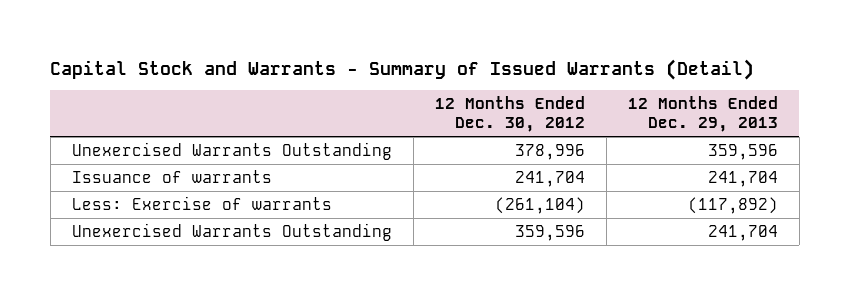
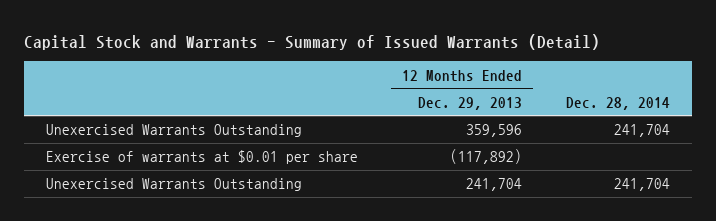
- | 12 Months Ended Dec. 30, 2012 | 12 Months Ended Dec. 29, 2013
+ | 12 Months Ended Dec. 29, 2013 | Dec. 28, 2014
- Issuance of warrants | 241,704 | 241,704
- Less: Exercise of warrants | (261,104) | (117,892)
+ Exercise of warrants at $0.01 per share | (117,892) |

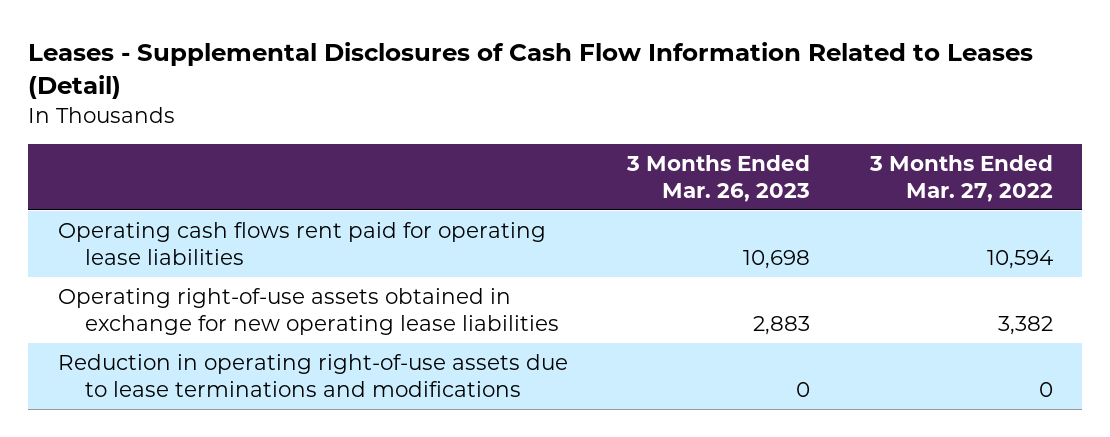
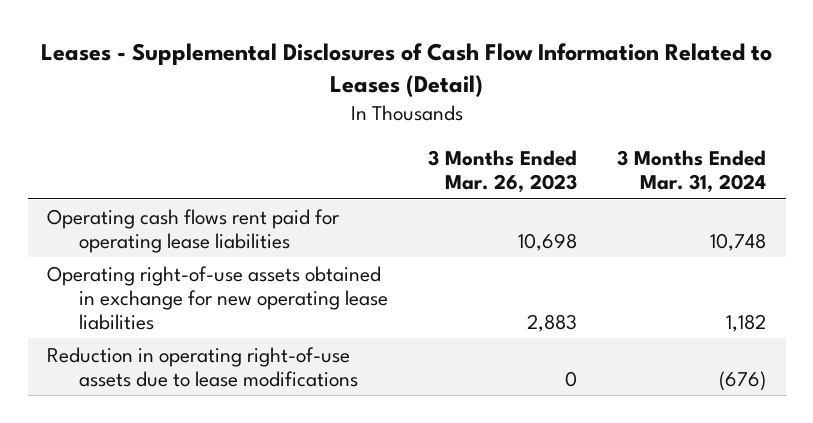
- | 3 Months Ended Mar. 26, 2023 | 3 Months Ended Mar. 27, 2022
+ | 3 Months Ended Mar. 26, 2023 | 3 Months Ended Mar. 31, 2024
- Reduction in operating right-of-use assets due to lease terminations and modifications | 0 | 0
+ Reduction in operating right-of-use assets due to lease modifications | 0 | (676)

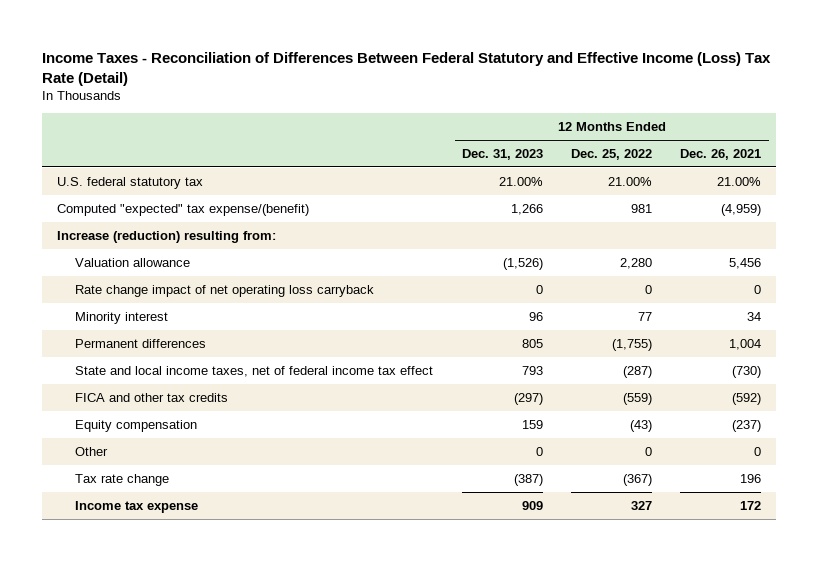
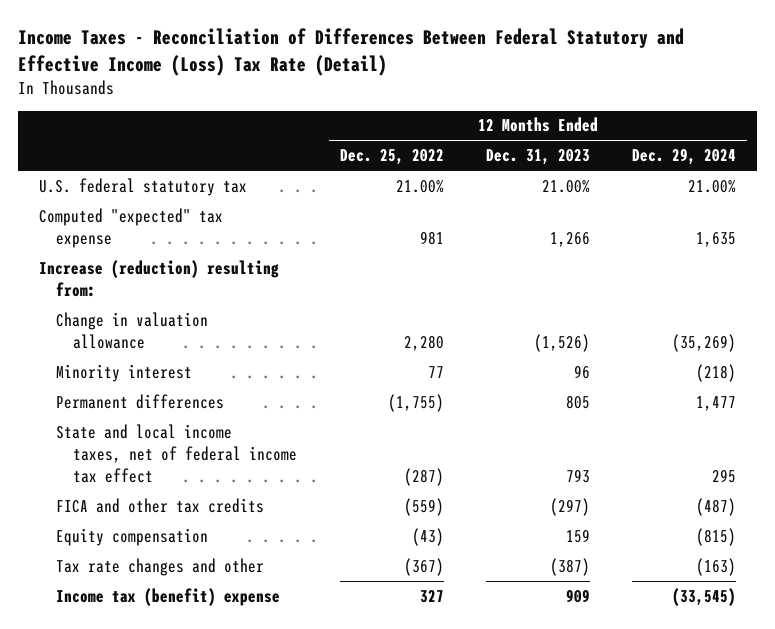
- | 12 Months Ended Dec. 31, 2023 | 12 Months Ended Dec. 25, 2022 | 12 Months Ended Dec. 26, 2021
+ | 12 Months Ended Dec. 25, 2022 | 12 Months Ended Dec. 31, 2023 | 12 Months Ended Dec. 29, 2024
- Computed "expected" tax expense/(benefit) | 1,266 | 981 | (4,959)
+ Computed "expected" tax expense | 981 | 1,266 | 1,635
- Valuation allowance | (1,526) | 2,280 | 5,456
- Rate change impact of net operating loss carryback | 0 | 0 | 0
+ Change in valuation allowance | 2,280 | (1,526) | (35,269)
- Other | 0 | 0 | 0
- Tax rate change | (387) | (367) | 196
- Income tax expense | 909 | 327 | 172
+ Tax rate changes and other | (367) | (387) | (163)
+ Income tax (benefit) expense | 327 | 909 | (33,545)

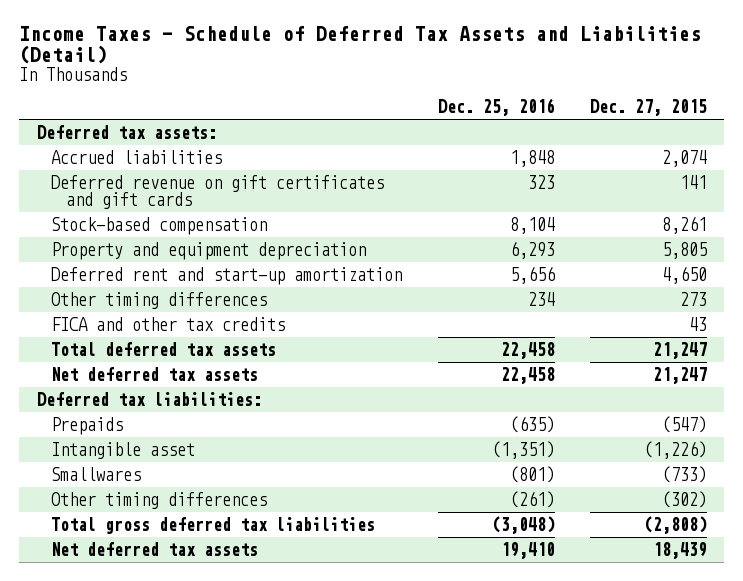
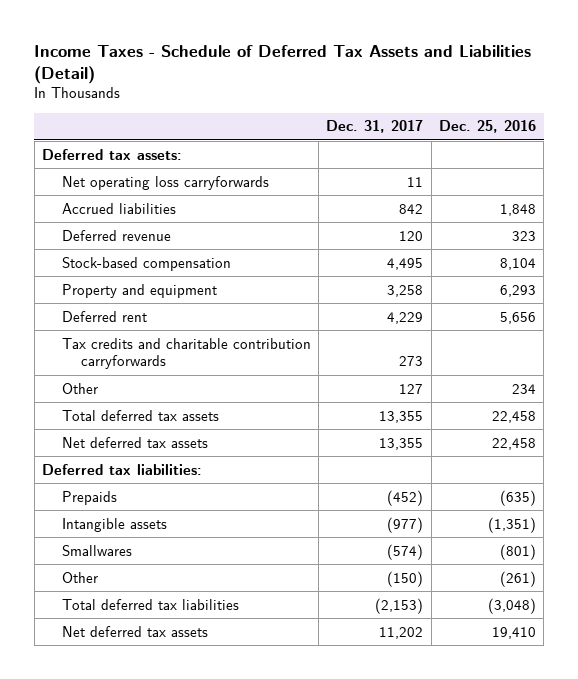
- | Dec. 25, 2016 | Dec. 27, 2015
+ | Dec. 31, 2017 | Dec. 25, 2016
+ Net operating loss carryforwards | 11 |
- Deferred revenue on gift certificates and gift cards | 323 | 141
+ Deferred revenue | 120 | 323
- Property and equipment depreciation | 6,293 | 5,805
- Deferred rent and start-up amortization | 5,656 | 4,650
- Other timing differences | 234 | 273
- FICA and other tax credits | | 43
+ Property and equipment | 3,258 | 6,293
+ Deferred rent | 4,229 | 5,656
+ Tax credits and charitable contribution carryforwards | 273 |
+ Other | 127 | 234
- Intangible asset | (1,351) | (1,226)
+ Intangible assets | (977) | (1,351)
- Other timing differences | (261) | (302)
- Total gross deferred tax liabilities | (3,048) | (2,808)
+ Other | (150) | (261)
+ Total deferred tax liabilities | (2,153) | (3,048)

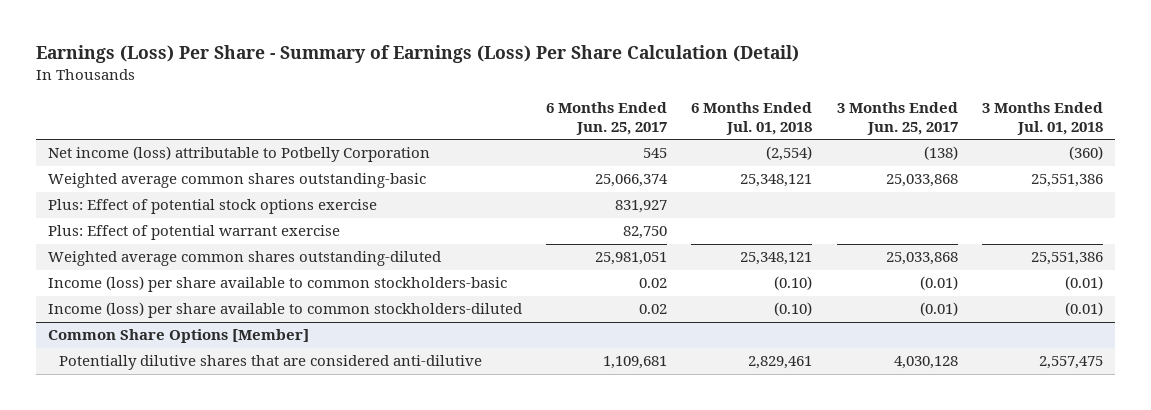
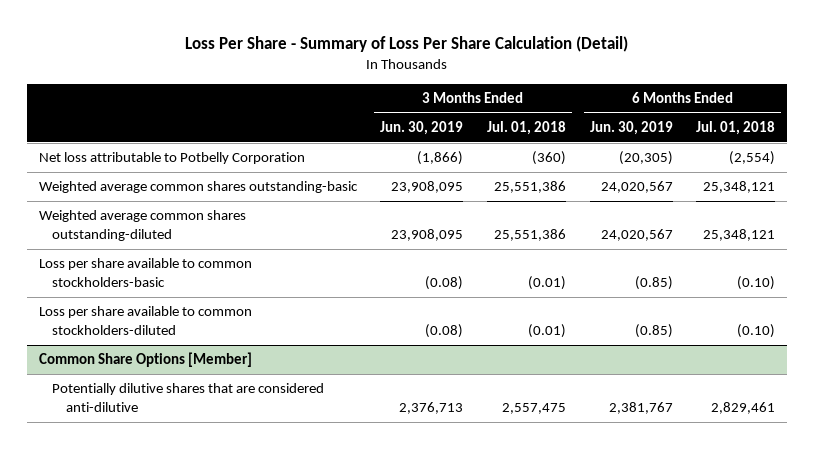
- Earnings (Loss) Per Share - Summary of Earnings (Loss) Per Share Calculation (Detail)
+ Loss Per Share - Summary of Loss Per Share Calculation (Detail)
- | 6 Months Ended Jun. 25, 2017 | 6 Months Ended Jul. 01, 2018 | 3 Months Ended Jun. 25, 2017 | 3 Months Ended Jul. 01, 2018
+ | 3 Months Ended Jun. 30, 2019 | 3 Months Ended Jul. 01, 2018 | 6 Months Ended Jun. 30, 2019 | 6 Months Ended Jul. 01, 2018
- Net income (loss) attributable to Potbelly Corporation | 545 | (2,554) | (138) | (360)
+ Net loss attributable to Potbelly Corporation | (1,866) | (360) | (20,305) | (2,554)
- Plus: Effect of potential stock options exercise | 831,927 | | |
- Plus: Effect of potential warrant exercise | 82,750 | | |
- Income (loss) per share available to common stockholders-basic | 0.02 | (0.10) | (0.01) | (0.01)
- Income (loss) per share available to common stockholders-diluted | 0.02 | (0.10) | (0.01) | (0.01)
+ Loss per share available to common stockholders-basic | (0.08) | (0.01) | (0.85) | (0.10)
+ Loss per share available to common stockholders-diluted | (0.08) | (0.01) | (0.85) | (0.10)

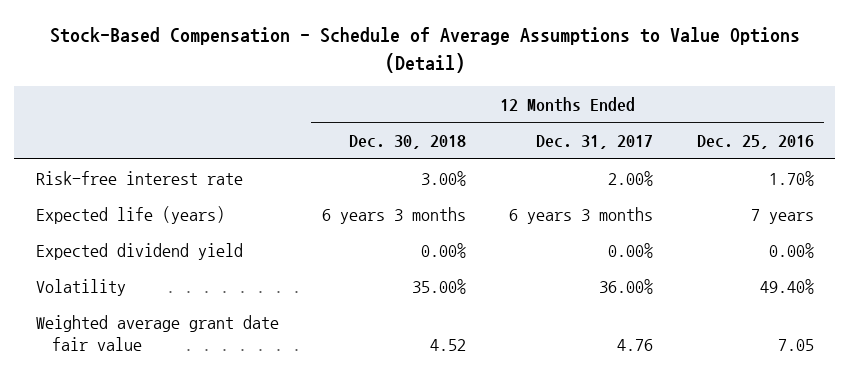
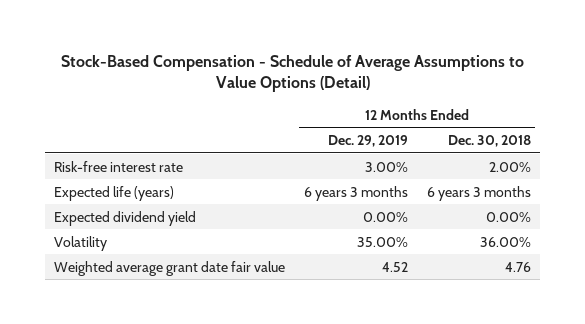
- | 12 Months Ended Dec. 30, 2018 | 12 Months Ended Dec. 31, 2017 | 12 Months Ended Dec. 25, 2016
+ | 12 Months Ended Dec. 29, 2019 | 12 Months Ended Dec. 30, 2018
- Risk-free interest rate | 3.00% | 2.00% | 1.70%
+ Risk-free interest rate | 3.00% | 2.00%
- Volatility | 35.00% | 36.00% | 49.40%
- Weighted average grant date fair value | 4.52 | 4.76 | 7.05
+ Volatility | 35.00% | 36.00%
+ Weighted average grant date fair value | 4.52 | 4.76

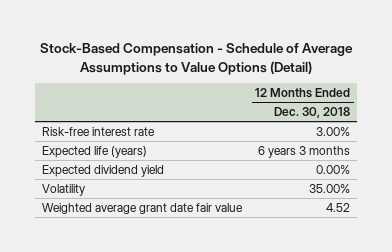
- | 12 Months Ended Dec. 29, 2019 | 12 Months Ended Dec. 30, 2018
+ | 12 Months Ended Dec. 30, 2018
- Risk-free interest rate | 3.00% | 2.00%
+ Risk-free interest rate | 3.00%
- Volatility | 35.00% | 36.00%
- Weighted average grant date fair value | 4.52 | 4.76
+ Volatility | 35.00%
+ Weighted average grant date fair value | 4.52

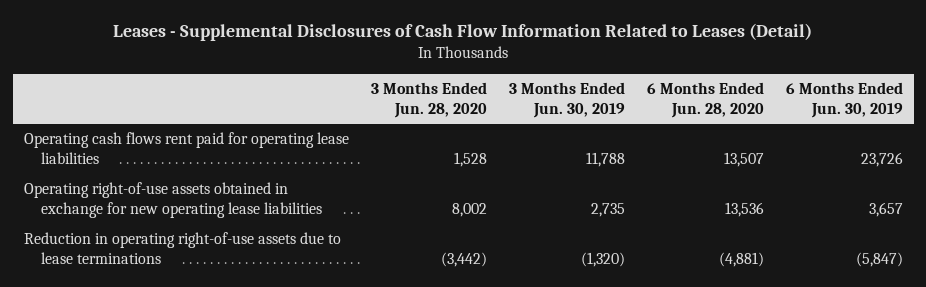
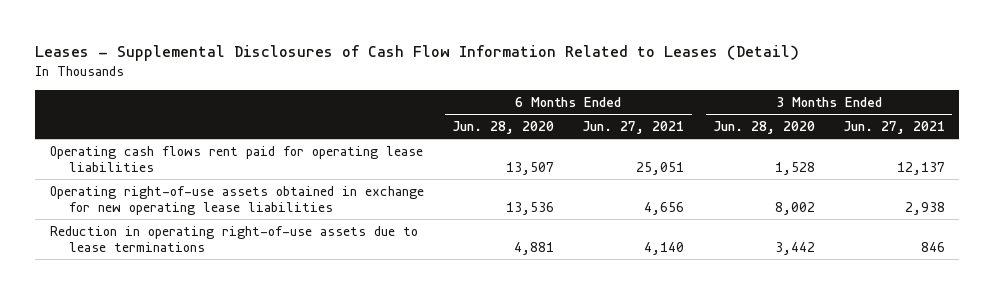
- | 3 Months Ended Jun. 28, 2020 | 3 Months Ended Jun. 30, 2019 | 6 Months Ended Jun. 28, 2020 | 6 Months Ended Jun. 30, 2019
+ | 6 Months Ended Jun. 28, 2020 | 6 Months Ended Jun. 27, 2021 | 3 Months Ended Jun. 28, 2020 | 3 Months Ended Jun. 27, 2021
- Reduction in operating right-of-use assets due to lease terminations | (3,442) | (1,320) | (4,881) | (5,847)
+ Reduction in operating right-of-use assets due to lease terminations | 4,881 | 4,140 | 3,442 | 846

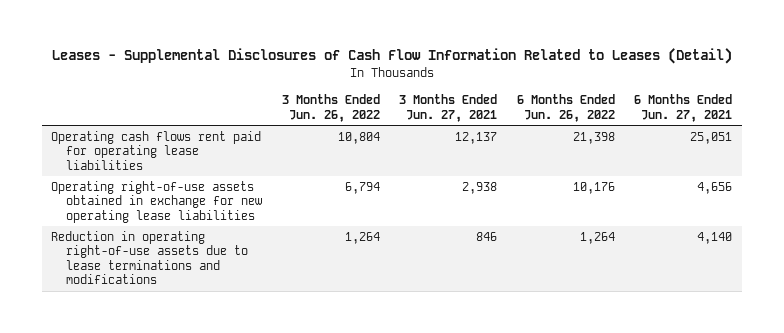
- | 6 Months Ended Jun. 28, 2020 | 6 Months Ended Jun. 27, 2021 | 3 Months Ended Jun. 28, 2020 | 3 Months Ended Jun. 27, 2021
+ | 3 Months Ended Jun. 26, 2022 | 3 Months Ended Jun. 27, 2021 | 6 Months Ended Jun. 26, 2022 | 6 Months Ended Jun. 27, 2021
- Reduction in operating right-of-use assets due to lease terminations | 4,881 | 4,140 | 3,442 | 846
+ Reduction in operating right-of-use assets due to lease terminations and modifications | 1,264 | 846 | 1,264 | 4,140

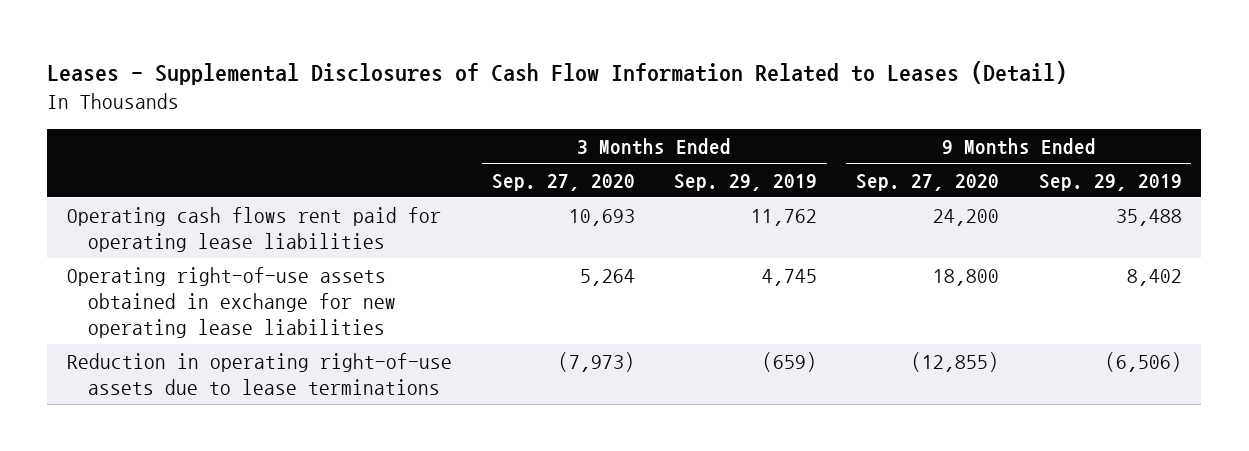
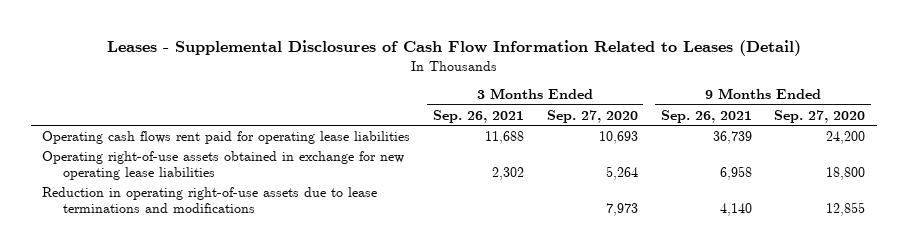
- | 3 Months Ended Sep. 27, 2020 | 3 Months Ended Sep. 29, 2019 | 9 Months Ended Sep. 27, 2020 | 9 Months Ended Sep. 29, 2019
+ | 3 Months Ended Sep. 26, 2021 | 3 Months Ended Sep. 27, 2020 | 9 Months Ended Sep. 26, 2021 | 9 Months Ended Sep. 27, 2020
- Reduction in operating right-of-use assets due to lease terminations | (7,973) | (659) | (12,855) | (6,506)
+ Reduction in operating right-of-use assets due to lease terminations and modifications | | 7,973 | 4,140 | 12,855

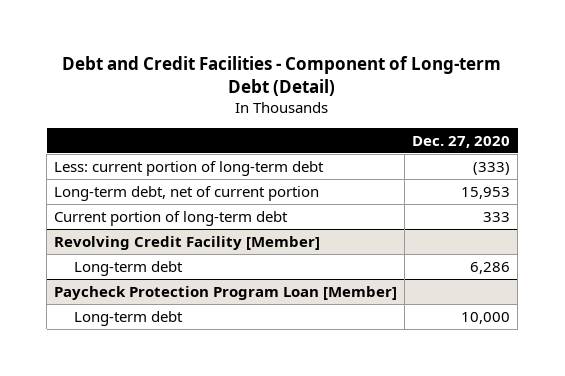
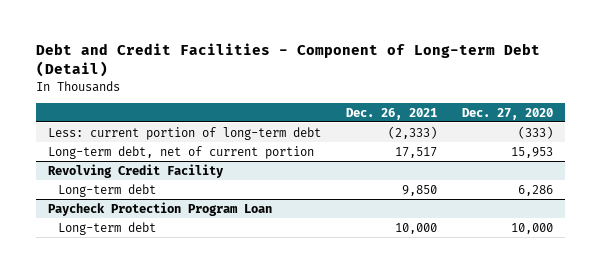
- | Dec. 27, 2020
+ | Dec. 26, 2021 | Dec. 27, 2020
- Current portion of long-term debt | 333
- Revolving Credit Facility [Member]
+ Revolving Credit Facility
- Paycheck Protection Program Loan [Member]
+ Paycheck Protection Program Loan

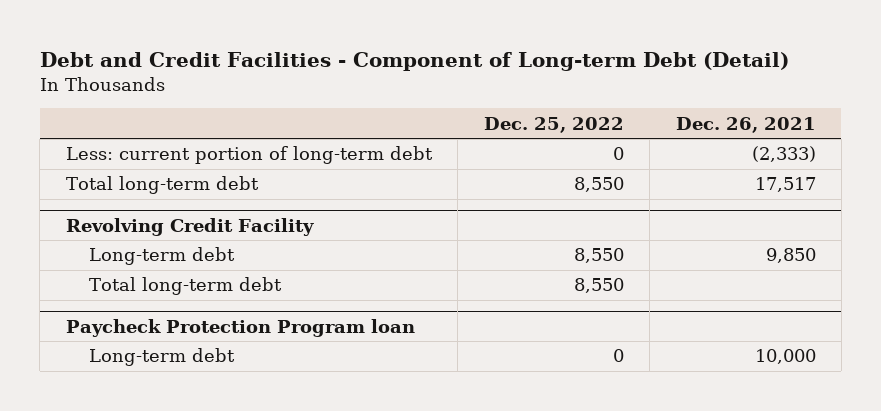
- | Dec. 26, 2021 | Dec. 27, 2020
+ | Dec. 25, 2022 | Dec. 26, 2021
- Long-term debt, net of current portion | 17,517 | 15,953
+ Total long-term debt | 8,550 | 17,517
- Paycheck Protection Program Loan
@ Revolving Credit Facility
+ Total long-term debt | 8,550 |
+ Paycheck Protection Program loan

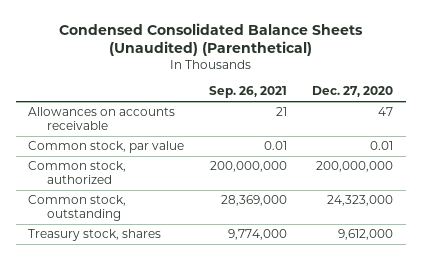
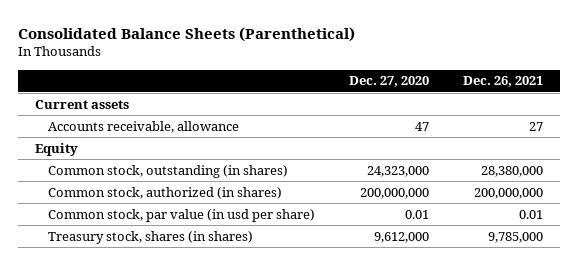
- Condensed Consolidated Balance Sheets (Unaudited) (Parenthetical)
+ Consolidated Balance Sheets (Parenthetical)
- | Sep. 26, 2021 | Dec. 27, 2020
+ | Dec. 27, 2020 | Dec. 26, 2021
- Allowances on accounts receivable | 21 | 47
- Common stock, par value | 0.01 | 0.01
- Common stock, authorized | 200,000,000 | 200,000,000
- Common stock, outstanding | 28,369,000 | 24,323,000
- Treasury stock, shares | 9,774,000 | 9,612,000
+ Current assets
+ Accounts receivable, allowance | 47 | 27
+ Equity
+ Common stock, outstanding (in shares) | 24,323,000 | 28,380,000
+ Common stock, authorized (in shares) | 200,000,000 | 200,000,000
+ Common stock, par value (in usd per share) | 0.01 | 0.01
+ Treasury stock, shares (in shares) | 9,612,000 | 9,785,000

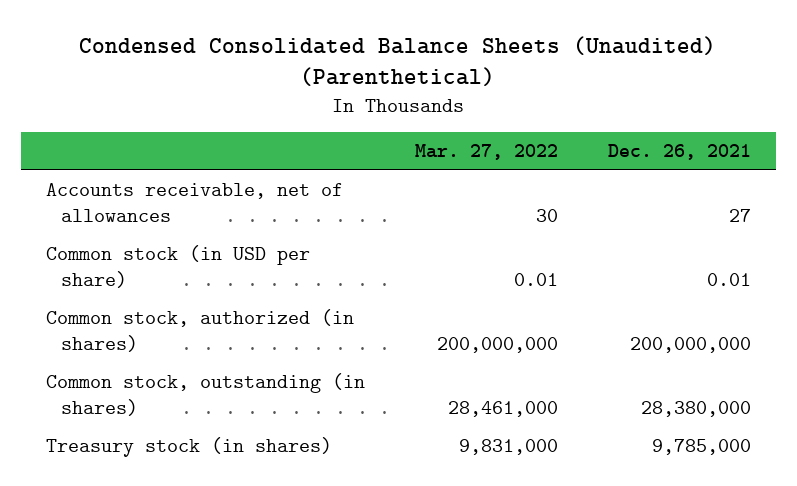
- Consolidated Balance Sheets (Parenthetical)
+ Condensed Consolidated Balance Sheets (Unaudited) (Parenthetical)
- | Dec. 27, 2020 | Dec. 26, 2021
+ | Mar. 27, 2022 | Dec. 26, 2021
- Current assets
- Accounts receivable, allowance | 47 | 27
- Equity
+ Accounts receivable, net of allowances | 30 | 27
+ Common stock (in USD per share) | 0.01 | 0.01
- Common stock, par value (in usd per share) | 0.01 | 0.01
- Treasury stock, shares (in shares) | 9,612,000 | 9,785,000
moved down: Common stock, outstanding (in shares) | 28,461,000 | 28,380,000
+ Treasury stock (in shares) | 9,831,000 | 9,785,000

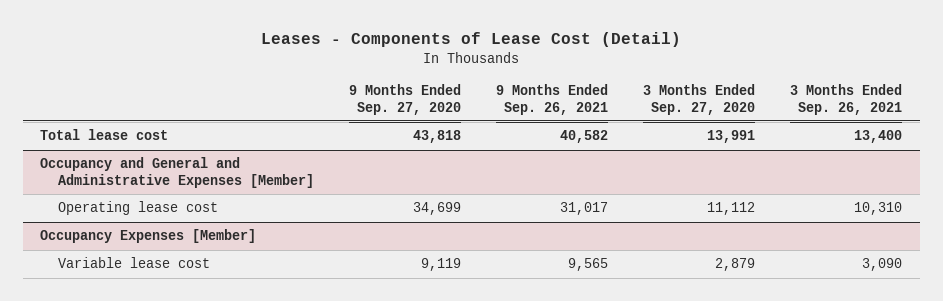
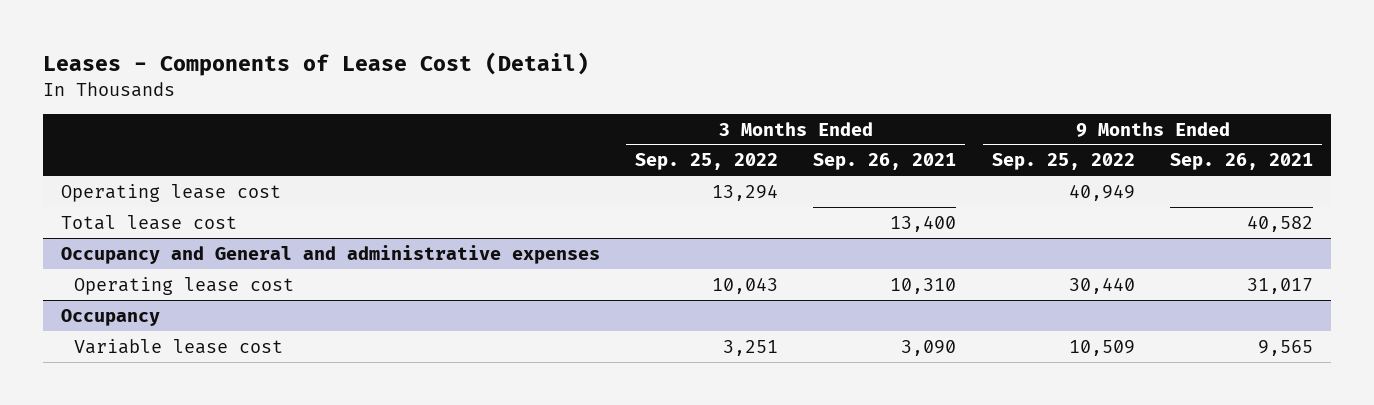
- | 9 Months Ended Sep. 27, 2020 | 9 Months Ended Sep. 26, 2021 | 3 Months Ended Sep. 27, 2020 | 3 Months Ended Sep. 26, 2021
+ | 3 Months Ended Sep. 25, 2022 | 3 Months Ended Sep. 26, 2021 | 9 Months Ended Sep. 25, 2022 | 9 Months Ended Sep. 26, 2021
+ Operating lease cost | 13,294 | | 40,949 |
- Occupancy and General and Administrative Expenses [Member]
+ Occupancy and General and administrative expenses
- Occupancy Expenses [Member]
+ Occupancy

